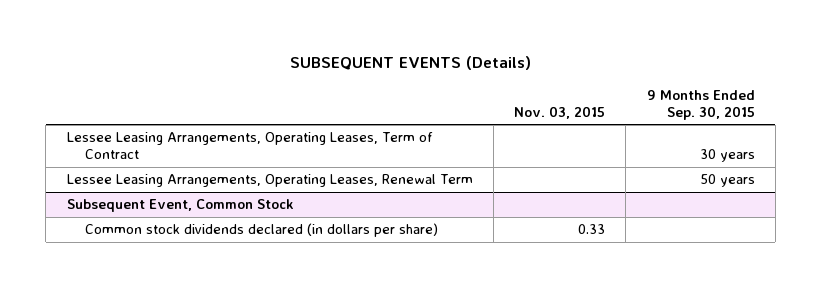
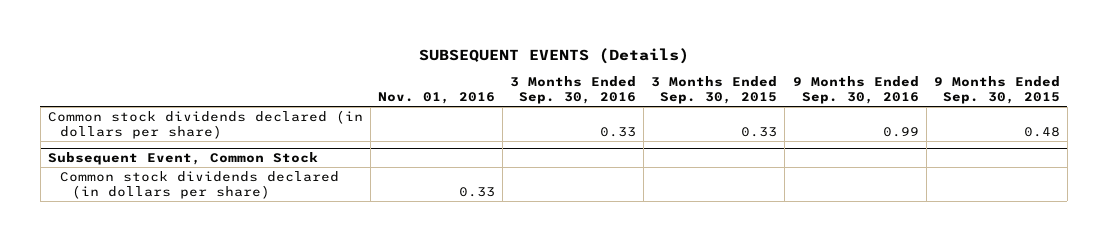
- | Nov. 03, 2015 | 9 Months Ended Sep. 30, 2015
+ | Nov. 01, 2016 | 3 Months Ended Sep. 30, 2016 | 3 Months Ended Sep. 30, 2015 | 9 Months Ended Sep. 30, 2016 | 9 Months Ended Sep. 30, 2015
- Lessee Leasing Arrangements, Operating Leases, Term of Contract | | 30 years
- Lessee Leasing Arrangements, Operating Leases, Renewal Term | | 50 years
+ Common stock dividends declared (in dollars per share) | | 0.33 | 0.33 | 0.99 | 0.48

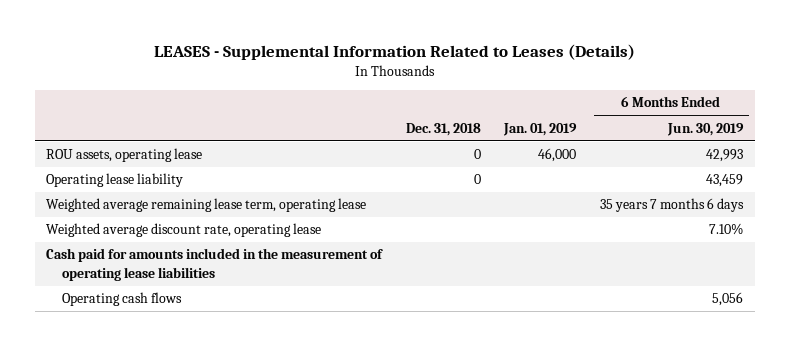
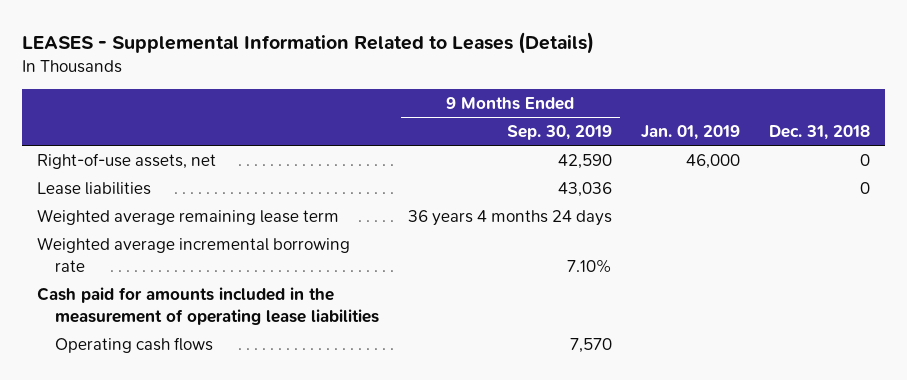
- | Dec. 31, 2018 | Jan. 01, 2019 | 6 Months Ended Jun. 30, 2019
+ | 9 Months Ended Sep. 30, 2019 | Jan. 01, 2019 | Dec. 31, 2018
- ROU assets, operating lease | 0 | 46,000 | 42,993
- Operating lease liability | 0 | | 43,459
- Weighted average remaining lease term, operating lease | | | 35 years 7 months 6 days
- Weighted average discount rate, operating lease | | | 7.10%
+ Right-of-use assets, net | 42,590 | 46,000 | 0
+ Lease liabilities | 43,036 | | 0
+ Weighted average remaining lease term | 36 years 4 months 24 days | |
+ Weighted average incremental borrowing rate | 7.10% | |

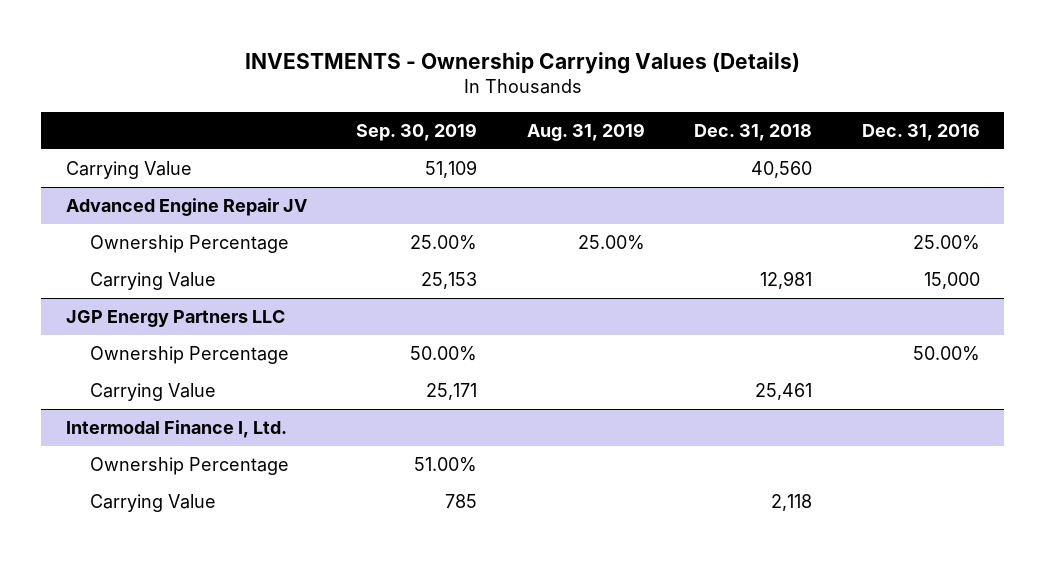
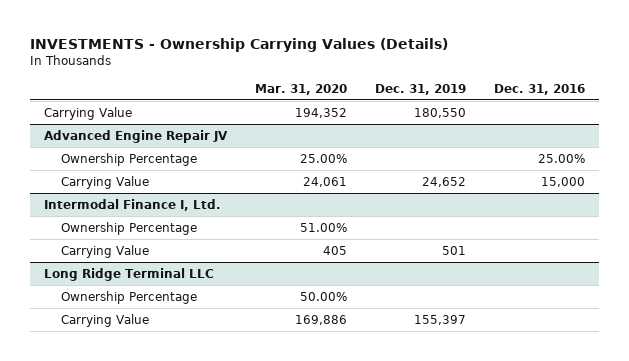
- | Sep. 30, 2019 | Aug. 31, 2019 | Dec. 31, 2018 | Dec. 31, 2016
+ | Mar. 31, 2020 | Dec. 31, 2019 | Dec. 31, 2016
- JGP Energy Partners LLC
- Ownership Percentage | 50.00% | | | 50.00%
- Carrying Value | 25,171 | | 25,461 |
+ Long Ridge Terminal LLC
+ Ownership Percentage | 50.00% | |
+ Carrying Value | 169,886 | 155,397 |

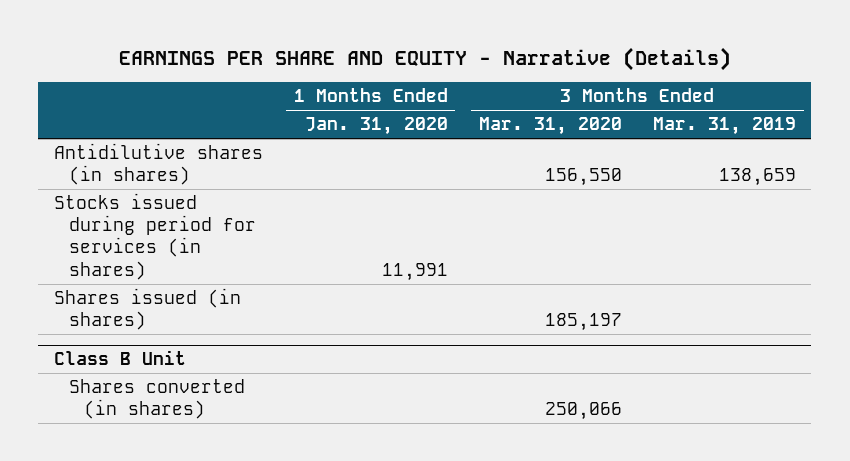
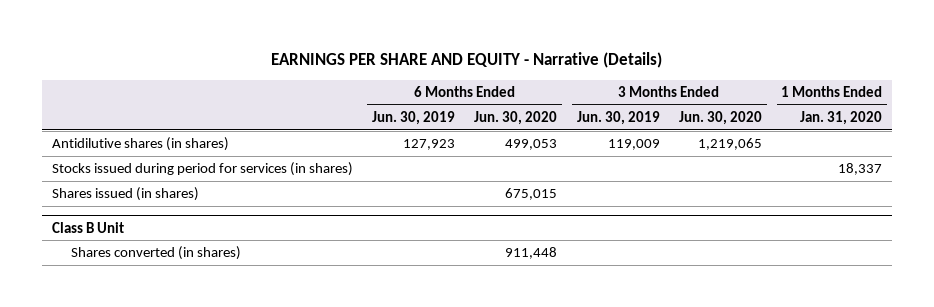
- | 1 Months Ended Jan. 31, 2020 | 3 Months Ended Mar. 31, 2020 | 3 Months Ended Mar. 31, 2019
+ | 6 Months Ended Jun. 30, 2019 | 6 Months Ended Jun. 30, 2020 | 3 Months Ended Jun. 30, 2019 | 3 Months Ended Jun. 30, 2020 | 1 Months Ended Jan. 31, 2020
- Stocks issued during period for services (in shares) | 11,991 | |
+ Stocks issued during period for services (in shares) | | | | | 18,337

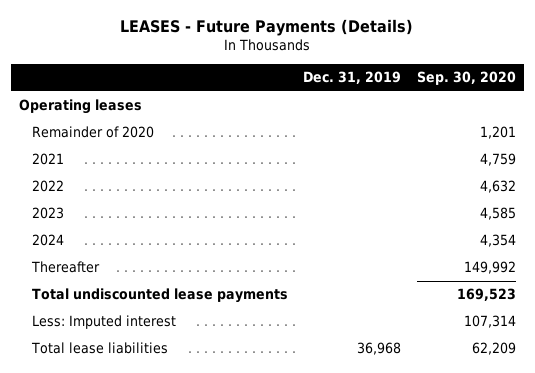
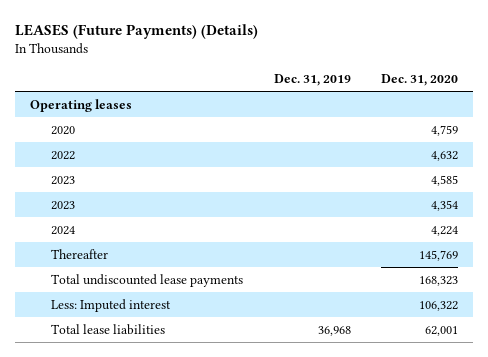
- LEASES - Future Payments (Details)
+ LEASES (Future Payments) (Details)
- | Dec. 31, 2019 | Sep. 30, 2020
+ | Dec. 31, 2019 | Dec. 31, 2020
- Remainder of 2020 | | 1,201
- 2021 | | 4,759
+ 2020 | | 4,759
+ 2023 | | 4,354

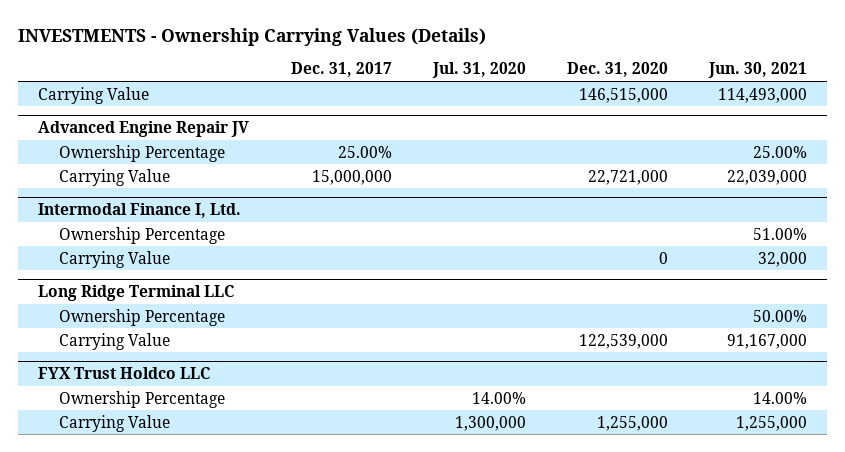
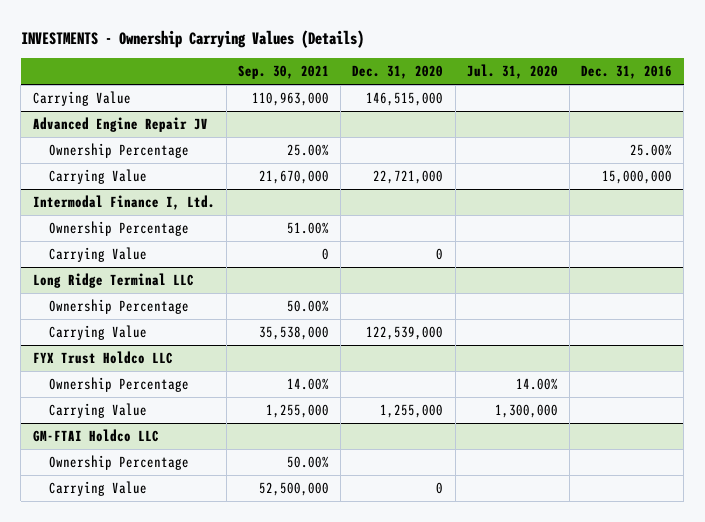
- | Dec. 31, 2017 | Jul. 31, 2020 | Dec. 31, 2020 | Jun. 30, 2021
+ | Sep. 30, 2021 | Dec. 31, 2020 | Jul. 31, 2020 | Dec. 31, 2016
+ GM-FTAI Holdco LLC
+ Ownership Percentage | 50.00% | | |
+ Carrying Value | 52,500,000 | 0 | |

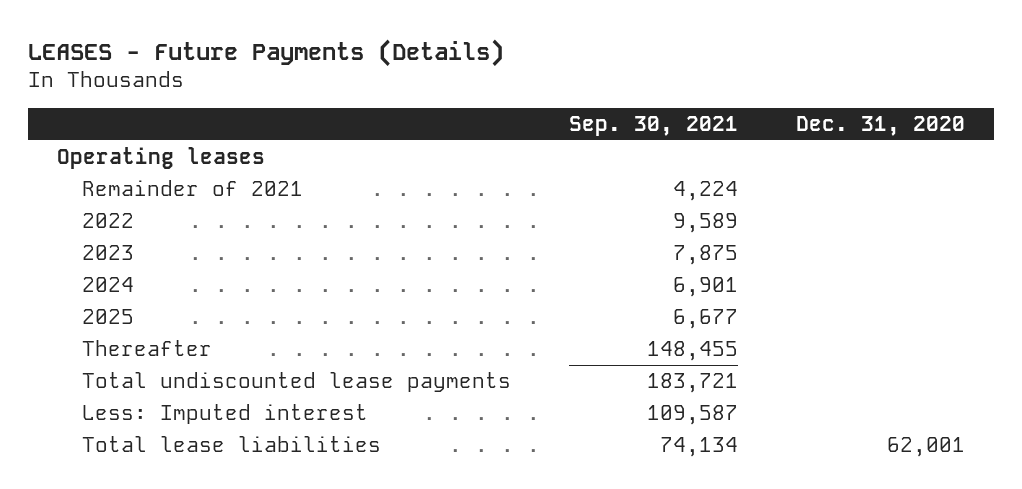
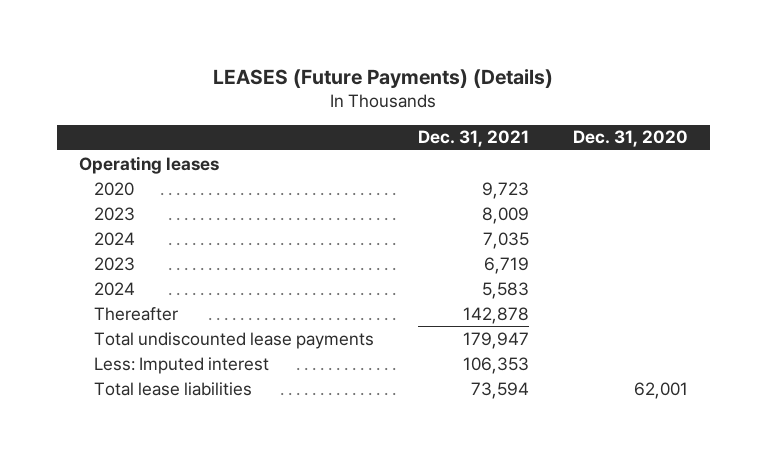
- LEASES - Future Payments (Details)
+ LEASES (Future Payments) (Details)
- | Sep. 30, 2021 | Dec. 31, 2020
+ | Dec. 31, 2021 | Dec. 31, 2020
- Remainder of 2021 | 4,224 |
- 2022 | 9,589 |
+ 2020 | 9,723 |
- 2025 | 6,677 |
+ 2023 | 6,719 |
+ 2024 | 5,583 |

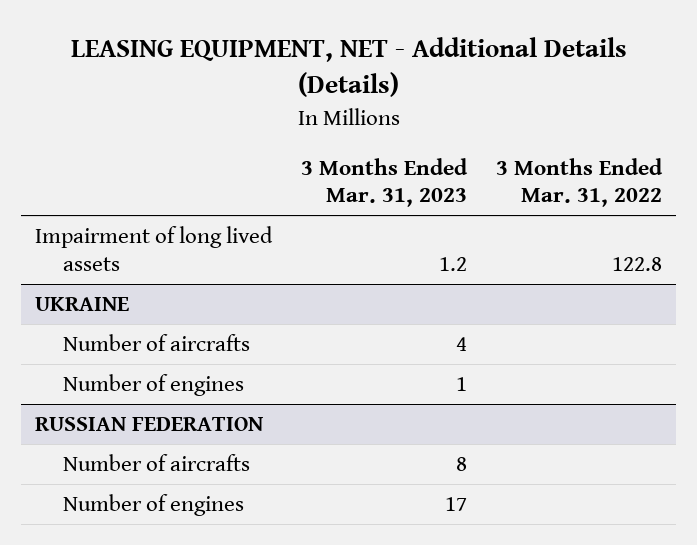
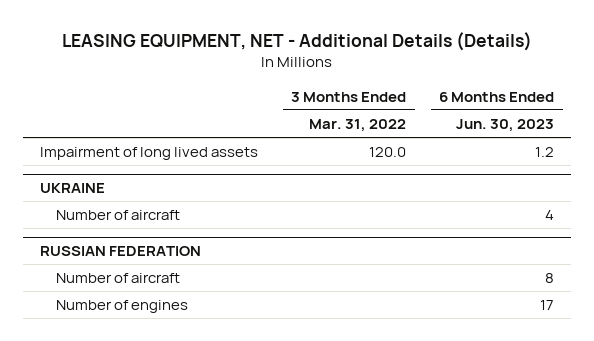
- | 3 Months Ended Mar. 31, 2023 | 3 Months Ended Mar. 31, 2022
+ | 3 Months Ended Mar. 31, 2022 | 6 Months Ended Jun. 30, 2023
- Impairment of long lived assets | 1.2 | 122.8
+ Impairment of long lived assets | 120.0 | 1.2
@ UKRAINE
- Number of aircrafts | 4 |
- Number of engines | 1 |
+ Number of aircraft | | 4
@ RUSSIAN FEDERATION
- Number of aircrafts | 8 |
+ Number of aircraft | | 8

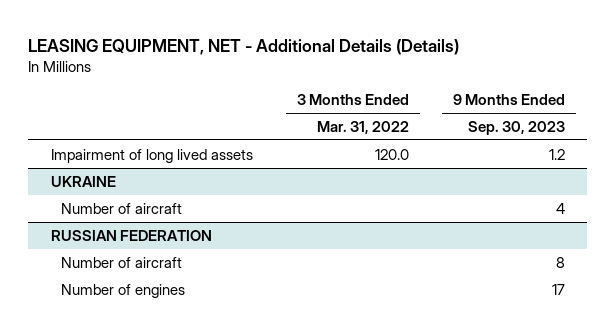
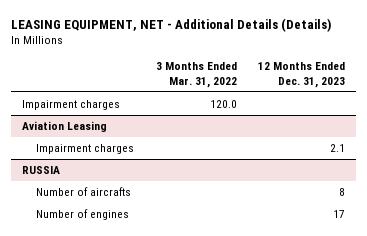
- | 3 Months Ended Mar. 31, 2022 | 9 Months Ended Sep. 30, 2023
+ | 3 Months Ended Mar. 31, 2022 | 12 Months Ended Dec. 31, 2023
- Impairment of long lived assets | 120.0 | 1.2
- UKRAINE
- Number of aircraft | | 4
- RUSSIAN FEDERATION
- Number of aircraft | | 8
+ Impairment charges | 120.0 |
+ Aviation Leasing
+ Impairment charges | | 2.1
+ RUSSIA
+ Number of aircrafts | | 8

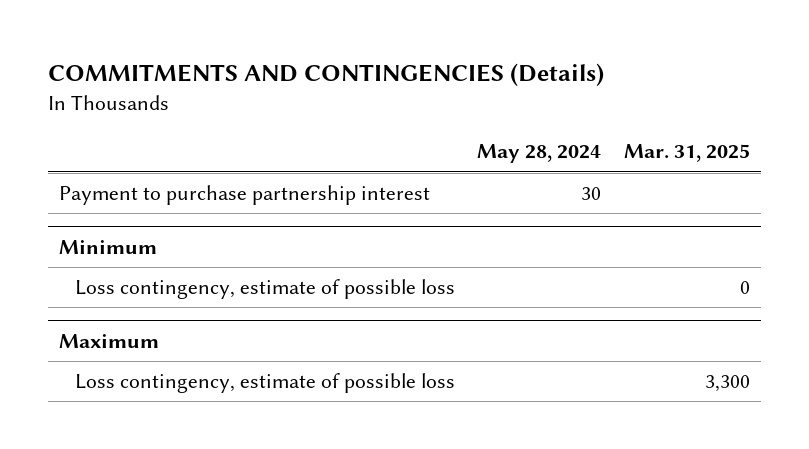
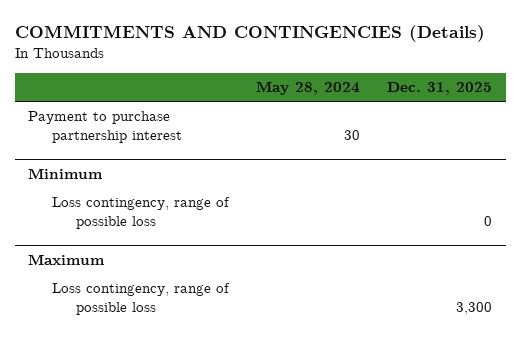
- | May 28, 2024 | Mar. 31, 2025
+ | May 28, 2024 | Dec. 31, 2025
@ Minimum
- Loss contingency, estimate of possible loss | | 0
+ Loss contingency, range of possible loss | | 0
@ Maximum
- Loss contingency, estimate of possible loss | | 3,300
+ Loss contingency, range of possible loss | | 3,300

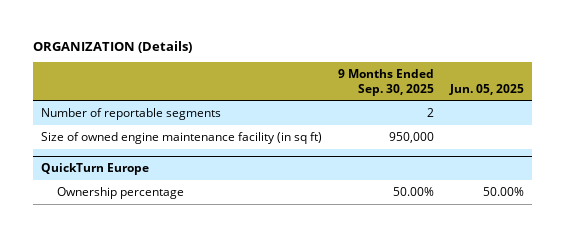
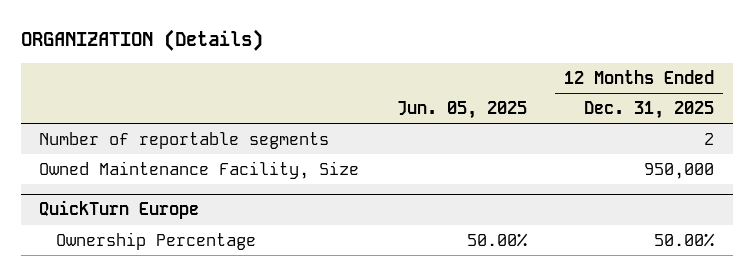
- | 9 Months Ended Sep. 30, 2025 | Jun. 05, 2025
+ | Jun. 05, 2025 | 12 Months Ended Dec. 31, 2025
- Size of owned engine maintenance facility (in sq ft) | 950,000 |
+ Owned Maintenance Facility, Size | | 950,000
@ QuickTurn Europe
- Ownership percentage | 50.00% | 50.00%
+ Ownership Percentage | 50.00% | 50.00%

